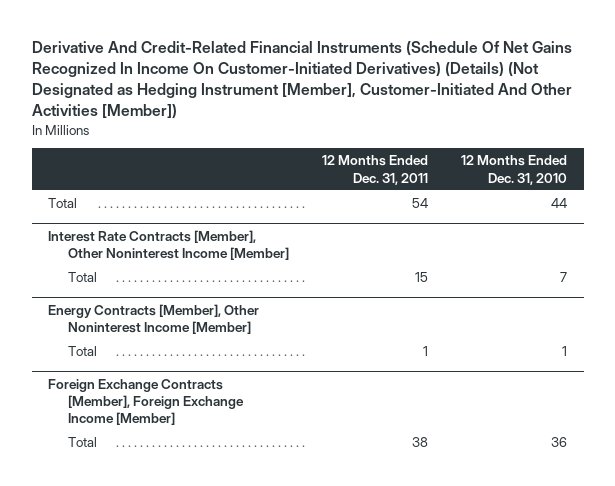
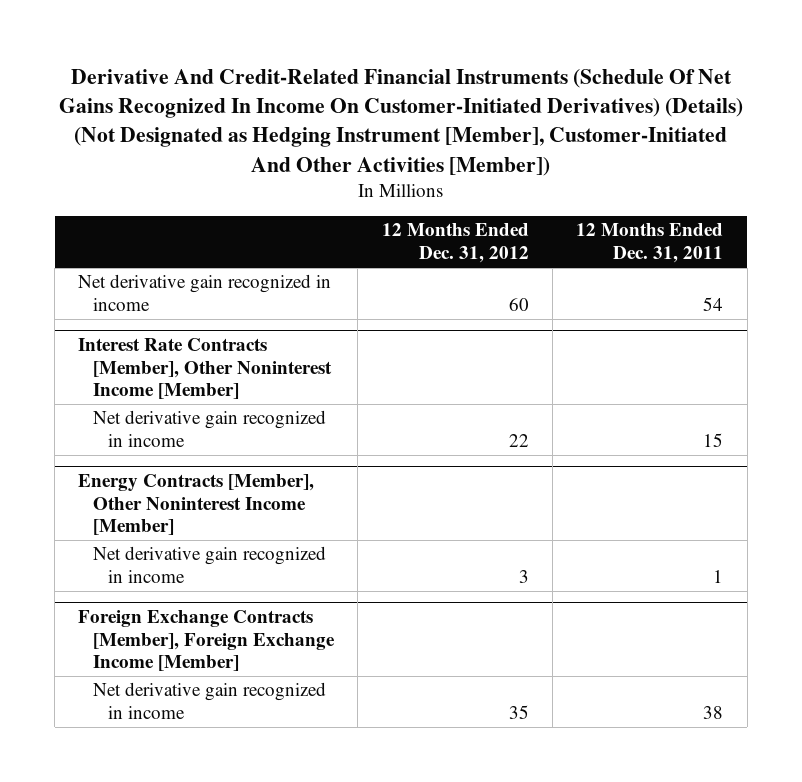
- | 12 Months Ended Dec. 31, 2011 | 12 Months Ended Dec. 31, 2010
+ | 12 Months Ended Dec. 31, 2012 | 12 Months Ended Dec. 31, 2011
- Total | 54 | 44
+ Net derivative gain recognized in income | 60 | 54
@ Interest Rate Contracts [Member], Other Noninterest Income [Member]
- Total | 15 | 7
+ Net derivative gain recognized in income | 22 | 15
@ Energy Contracts [Member], Other Noninterest Income [Member]
- Total | 1 | 1
+ Net derivative gain recognized in income | 3 | 1
@ Foreign Exchange Contracts [Member], Foreign Exchange Income [Member]
- Total | 38 | 36
+ Net derivative gain recognized in income | 35 | 38

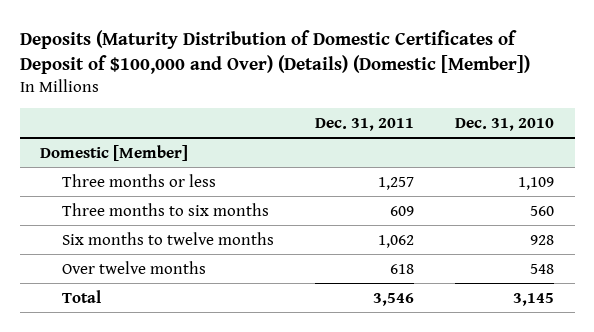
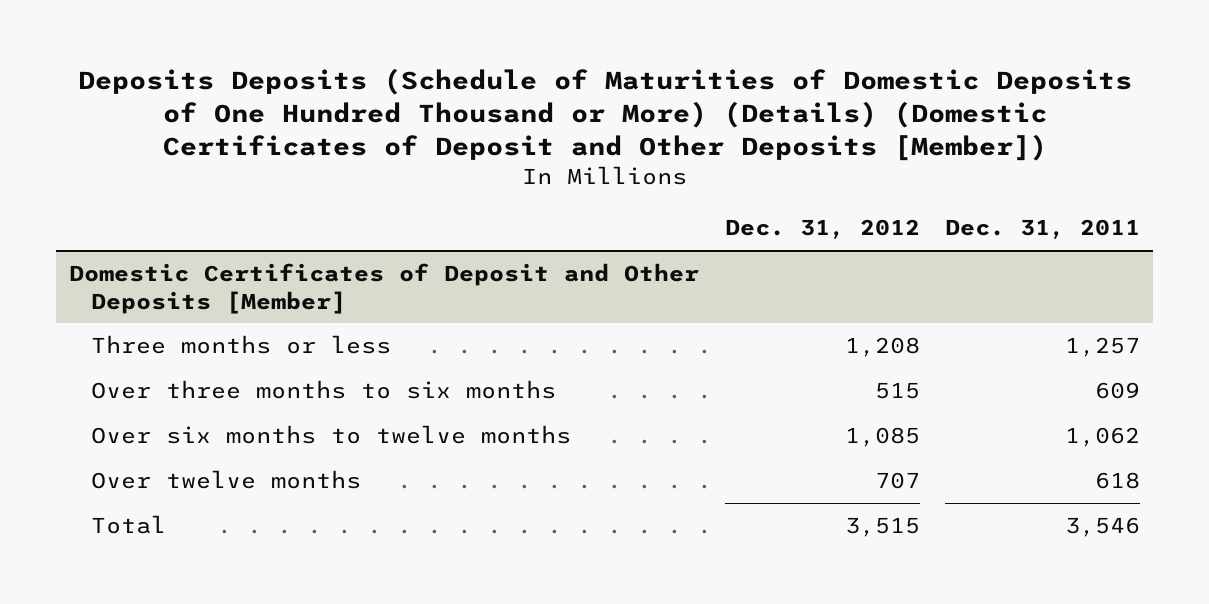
- Deposits (Maturity Distribution of Domestic Certificates of Deposit of $100,000 and Over) (Details) (Domestic [Member])
+ Deposits Deposits (Schedule of Maturities of Domestic Deposits of One Hundred Thousand or More) (Details) (Domestic Certificates of Deposit and Other Deposits [Member])
- | Dec. 31, 2011 | Dec. 31, 2010
+ | Dec. 31, 2012 | Dec. 31, 2011
- Domestic [Member]
+ Domestic Certificates of Deposit and Other Deposits [Member]
- Three months to six months | 609 | 560
- Six months to twelve months | 1,062 | 928
+ Over three months to six months | 515 | 609
+ Over six months to twelve months | 1,085 | 1,062

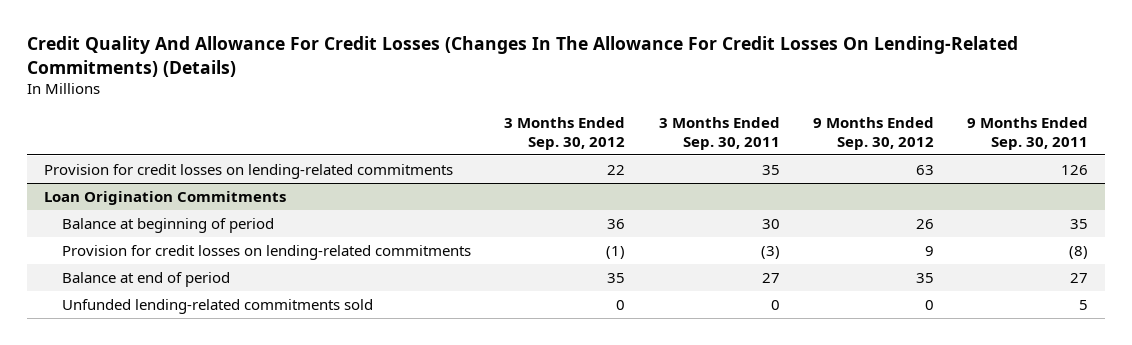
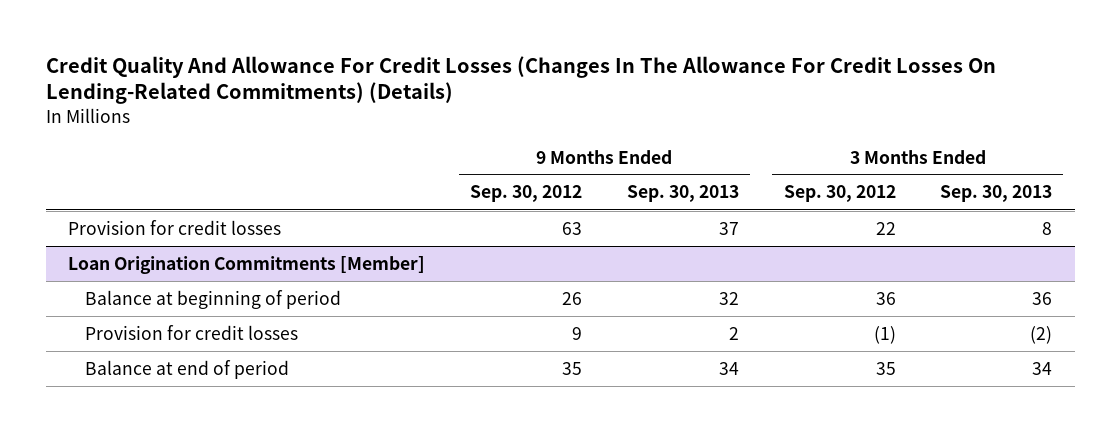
- | 3 Months Ended Sep. 30, 2012 | 3 Months Ended Sep. 30, 2011 | 9 Months Ended Sep. 30, 2012 | 9 Months Ended Sep. 30, 2011
+ | 9 Months Ended Sep. 30, 2012 | 9 Months Ended Sep. 30, 2013 | 3 Months Ended Sep. 30, 2012 | 3 Months Ended Sep. 30, 2013
- Provision for credit losses on lending-related commitments | 22 | 35 | 63 | 126
- Loan Origination Commitments
+ Provision for credit losses | 63 | 37 | 22 | 8
+ Loan Origination Commitments [Member]
- Provision for credit losses on lending-related commitments | (1) | (3) | 9 | (8)
+ Provision for credit losses | 9 | 2 | (1) | (2)
- Unfunded lending-related commitments sold | 0 | 0 | 0 | 5

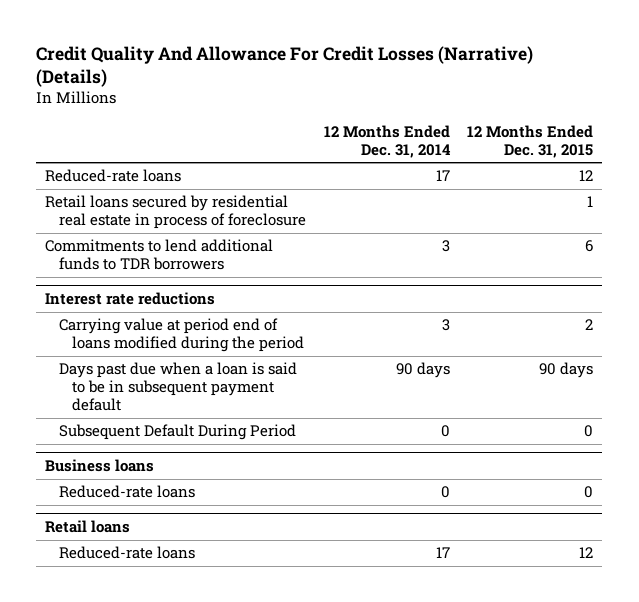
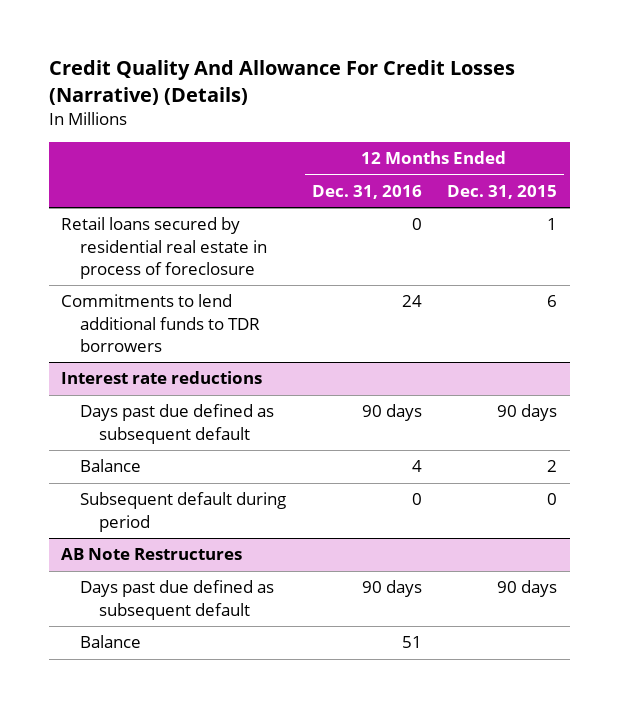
- | 12 Months Ended Dec. 31, 2014 | 12 Months Ended Dec. 31, 2015
+ | 12 Months Ended Dec. 31, 2016 | 12 Months Ended Dec. 31, 2015
- Reduced-rate loans | 17 | 12
@ Interest rate reductions
- Carrying value at period end of loans modified during the period | 3 | 2
- Days past due when a loan is said to be in subsequent payment default | 90 days | 90 days
- Subsequent Default During Period | 0 | 0
- Business loans
- Reduced-rate loans | 0 | 0
- Retail loans
- Reduced-rate loans | 17 | 12
@ Interest rate reductions
+ Days past due defined as subsequent default | 90 days | 90 days
+ Balance | 4 | 2
+ Subsequent default during period | 0 | 0
+ AB Note Restructures
+ Days past due defined as subsequent default | 90 days | 90 days
+ Balance | 51 |

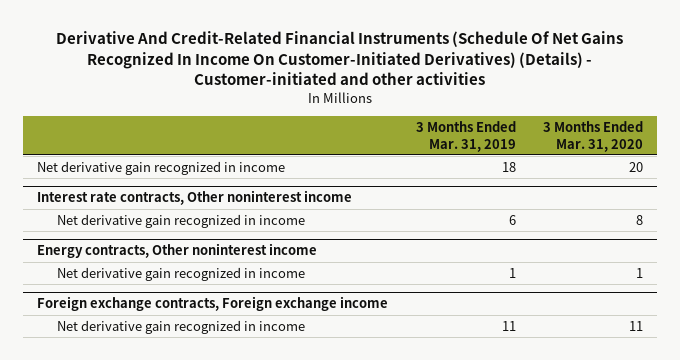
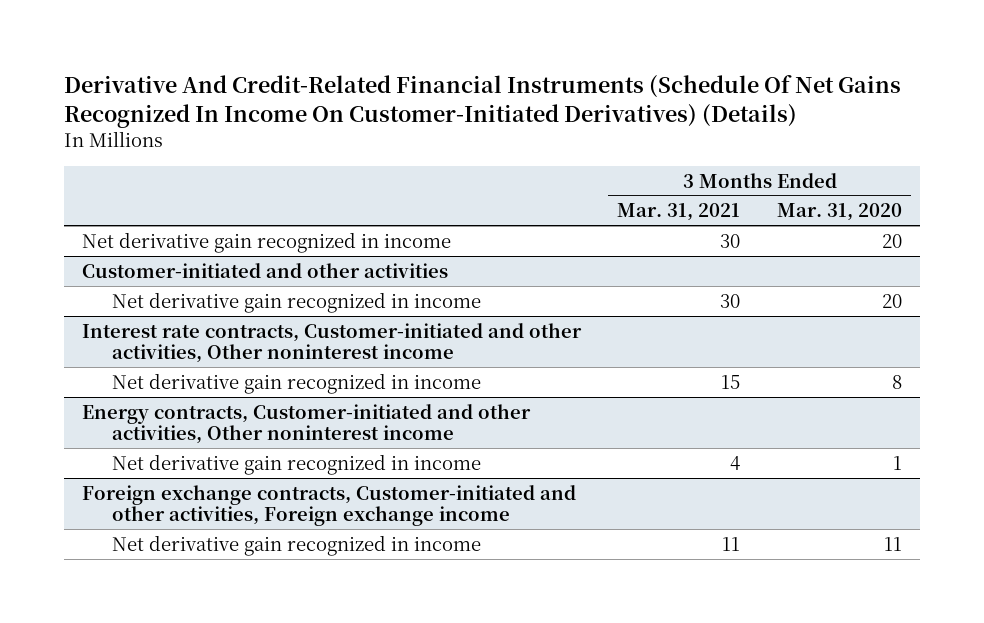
- Derivative And Credit-Related Financial Instruments (Schedule Of Net Gains Recognized In Income On Customer-Initiated Derivatives) (Details) - Customer-initiated and other activities
+ Derivative And Credit-Related Financial Instruments (Schedule Of Net Gains Recognized In Income On Customer-Initiated Derivatives) (Details)
- | 3 Months Ended Mar. 31, 2019 | 3 Months Ended Mar. 31, 2020
+ | 3 Months Ended Mar. 31, 2021 | 3 Months Ended Mar. 31, 2020
- Interest rate contracts, Other noninterest income
+ Customer-initiated and other activities
+ Net derivative gain recognized in income | 30 | 20
+ Interest rate contracts, Customer-initiated and other activities, Other noninterest income
- Energy contracts, Other noninterest income
+ Energy contracts, Customer-initiated and other activities, Other noninterest income
- Foreign exchange contracts, Foreign exchange income
+ Foreign exchange contracts, Customer-initiated and other activities, Foreign exchange income

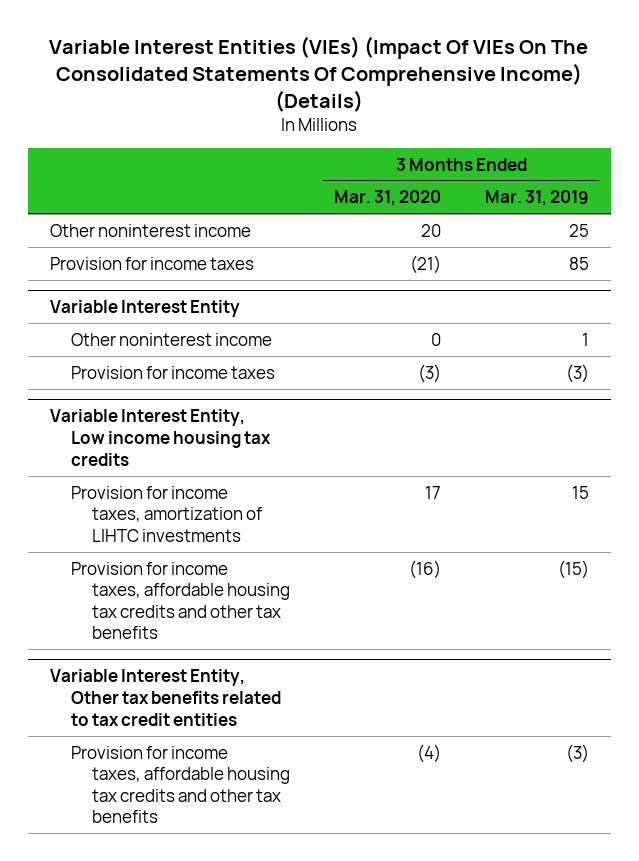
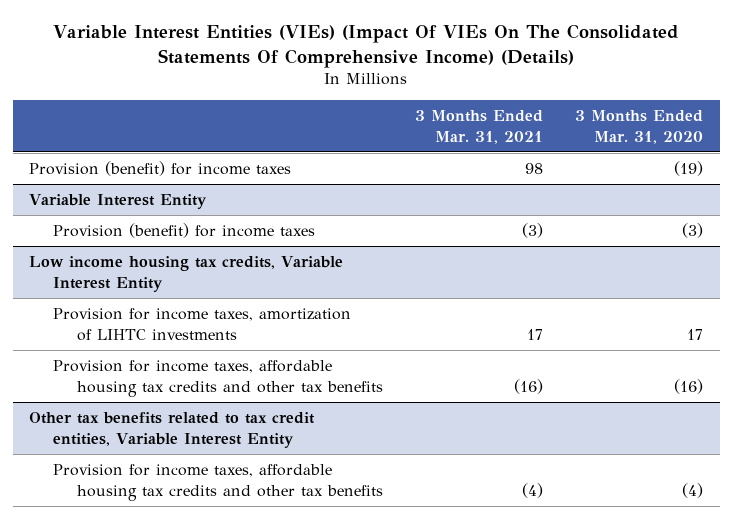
- | 3 Months Ended Mar. 31, 2020 | 3 Months Ended Mar. 31, 2019
+ | 3 Months Ended Mar. 31, 2021 | 3 Months Ended Mar. 31, 2020
- Other noninterest income | 20 | 25
- Provision for income taxes | (21) | 85
+ Provision (benefit) for income taxes | 98 | (19)
@ Variable Interest Entity
- Other noninterest income | 0 | 1
- Provision for income taxes | (3) | (3)
- Variable Interest Entity, Low income housing tax credits
@ Variable Interest Entity
+ Provision (benefit) for income taxes | (3) | (3)
+ Low income housing tax credits, Variable Interest Entity
- Variable Interest Entity, Other tax benefits related to tax credit entities
+ Other tax benefits related to tax credit entities, Variable Interest Entity

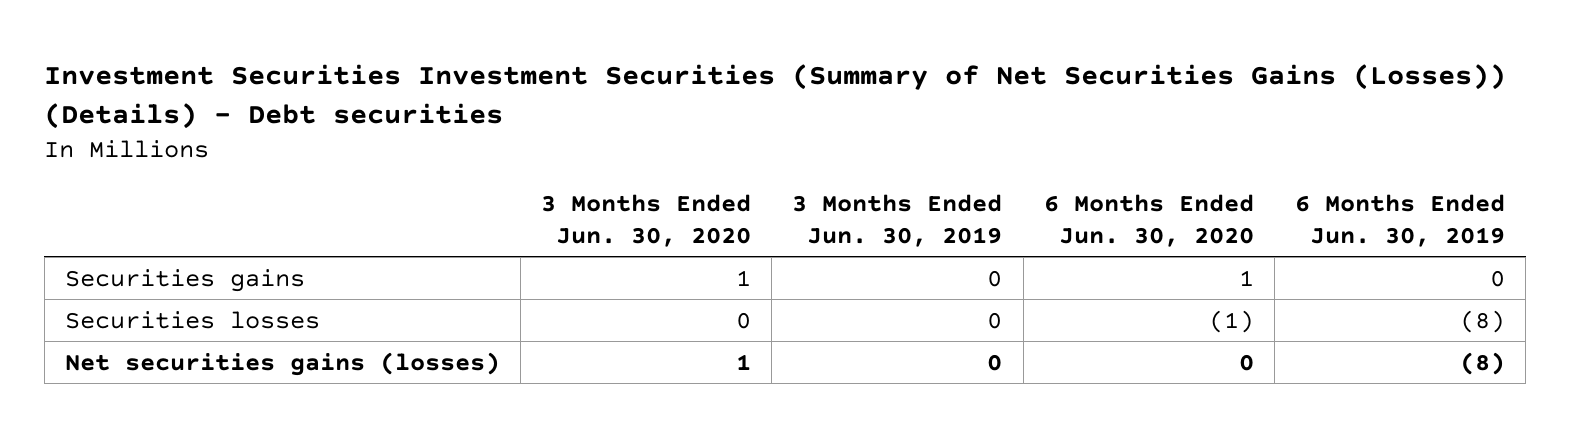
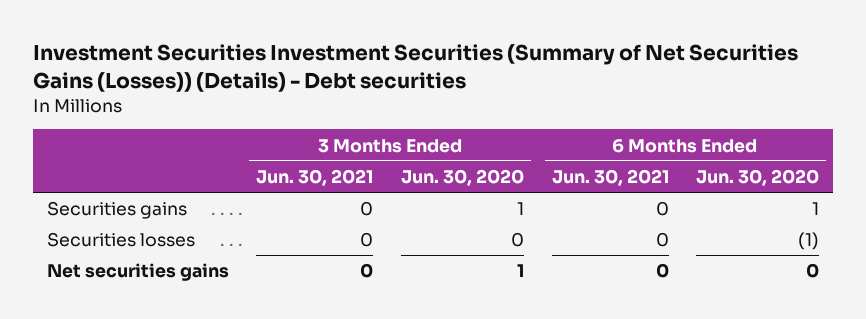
- | 3 Months Ended Jun. 30, 2020 | 3 Months Ended Jun. 30, 2019 | 6 Months Ended Jun. 30, 2020 | 6 Months Ended Jun. 30, 2019
+ | 3 Months Ended Jun. 30, 2021 | 3 Months Ended Jun. 30, 2020 | 6 Months Ended Jun. 30, 2021 | 6 Months Ended Jun. 30, 2020
- Net securities gains (losses) | 1 | 0 | 0 | (8)
+ Net securities gains | 0 | 1 | 0 | 0

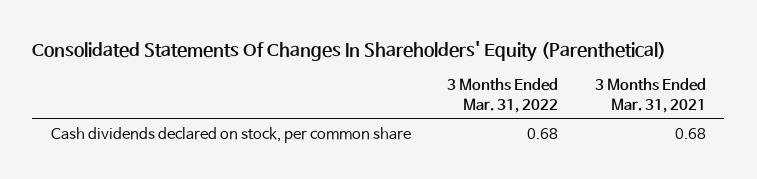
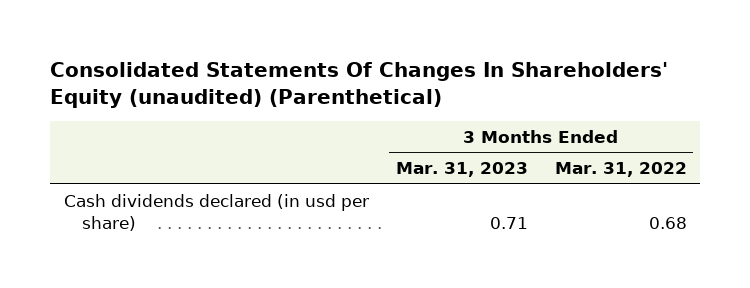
- Consolidated Statements Of Changes In Shareholders' Equity (Parenthetical)
+ Consolidated Statements Of Changes In Shareholders' Equity (unaudited) (Parenthetical)
- | 3 Months Ended Mar. 31, 2022 | 3 Months Ended Mar. 31, 2021
+ | 3 Months Ended Mar. 31, 2023 | 3 Months Ended Mar. 31, 2022
- Cash dividends declared on stock, per common share | 0.68 | 0.68
+ Cash dividends declared (in usd per share) | 0.71 | 0.68

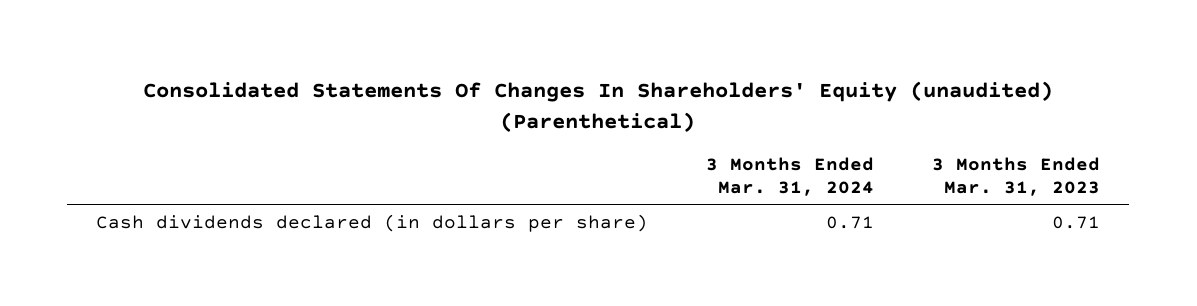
- | 3 Months Ended Mar. 31, 2023 | 3 Months Ended Mar. 31, 2022
+ | 3 Months Ended Mar. 31, 2024 | 3 Months Ended Mar. 31, 2023
- Cash dividends declared (in usd per share) | 0.71 | 0.68
+ Cash dividends declared (in dollars per share) | 0.71 | 0.71

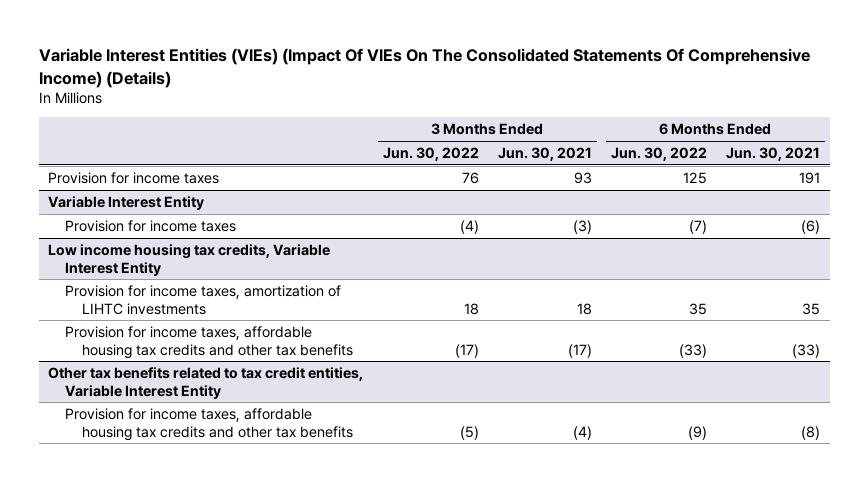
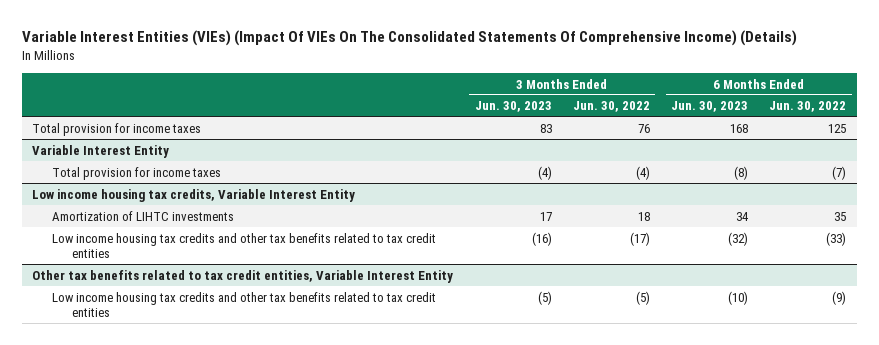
- | 3 Months Ended Jun. 30, 2022 | 3 Months Ended Jun. 30, 2021 | 6 Months Ended Jun. 30, 2022 | 6 Months Ended Jun. 30, 2021
+ | 3 Months Ended Jun. 30, 2023 | 3 Months Ended Jun. 30, 2022 | 6 Months Ended Jun. 30, 2023 | 6 Months Ended Jun. 30, 2022
- Provision for income taxes | 76 | 93 | 125 | 191
+ Total provision for income taxes | 83 | 76 | 168 | 125
@ Variable Interest Entity
- Provision for income taxes | (4) | (3) | (7) | (6)
+ Total provision for income taxes | (4) | (4) | (8) | (7)
@ Low income housing tax credits, Variable Interest Entity
- Provision for income taxes, amortization of LIHTC investments | 18 | 18 | 35 | 35
- Provision for income taxes, affordable housing tax credits and other tax benefits | (17) | (17) | (33) | (33)
+ Amortization of LIHTC investments | 17 | 18 | 34 | 35
+ Low income housing tax credits and other tax benefits related to tax credit entities | (16) | (17) | (32) | (33)
@ Other tax benefits related to tax credit entities, Variable Interest Entity
- Provision for income taxes, affordable housing tax credits and other tax benefits | (5) | (4) | (9) | (8)
+ Low income housing tax credits and other tax benefits related to tax credit entities | (5) | (5) | (10) | (9)

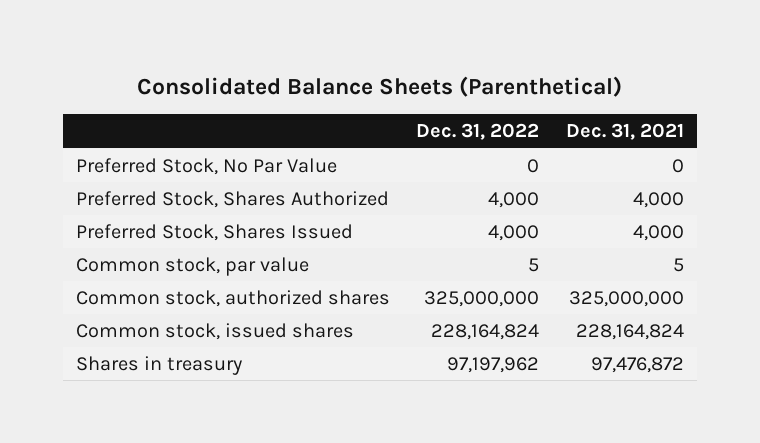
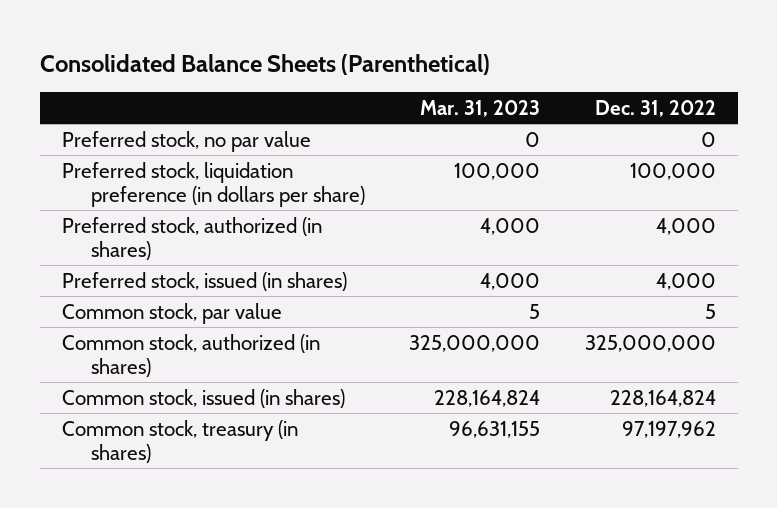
- | Dec. 31, 2022 | Dec. 31, 2021
+ | Mar. 31, 2023 | Dec. 31, 2022
- Preferred Stock, No Par Value | 0 | 0
- Preferred Stock, Shares Authorized | 4,000 | 4,000
- Preferred Stock, Shares Issued | 4,000 | 4,000
+ Preferred stock, no par value | 0 | 0
+ Preferred stock, liquidation preference (in dollars per share) | 100,000 | 100,000
+ Preferred stock, authorized (in shares) | 4,000 | 4,000
+ Preferred stock, issued (in shares) | 4,000 | 4,000
- Common stock, authorized shares | 325,000,000 | 325,000,000
- Common stock, issued shares | 228,164,824 | 228,164,824
- Shares in treasury | 97,197,962 | 97,476,872
+ Common stock, authorized (in shares) | 325,000,000 | 325,000,000
+ Common stock, issued (in shares) | 228,164,824 | 228,164,824
+ Common stock, treasury (in shares) | 96,631,155 | 97,197,962

